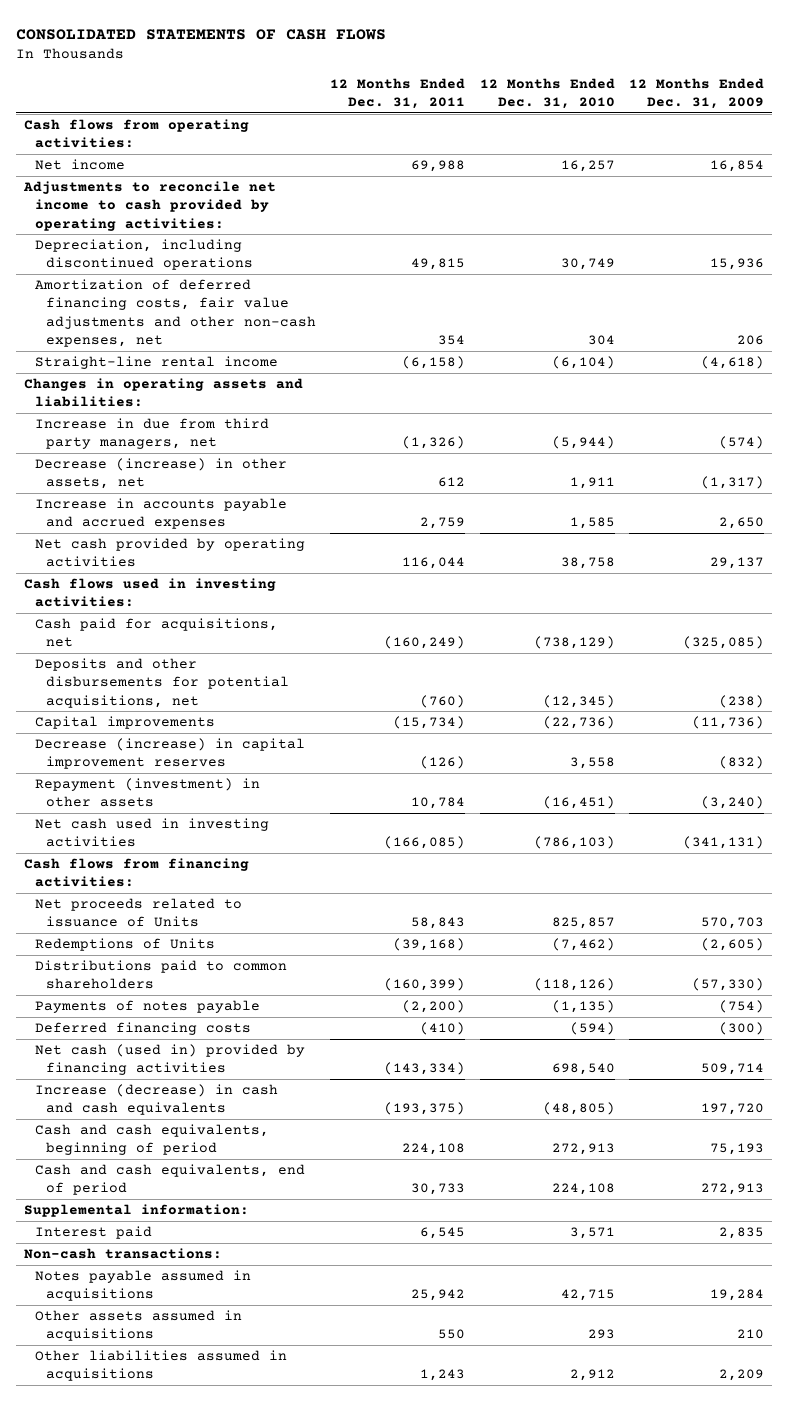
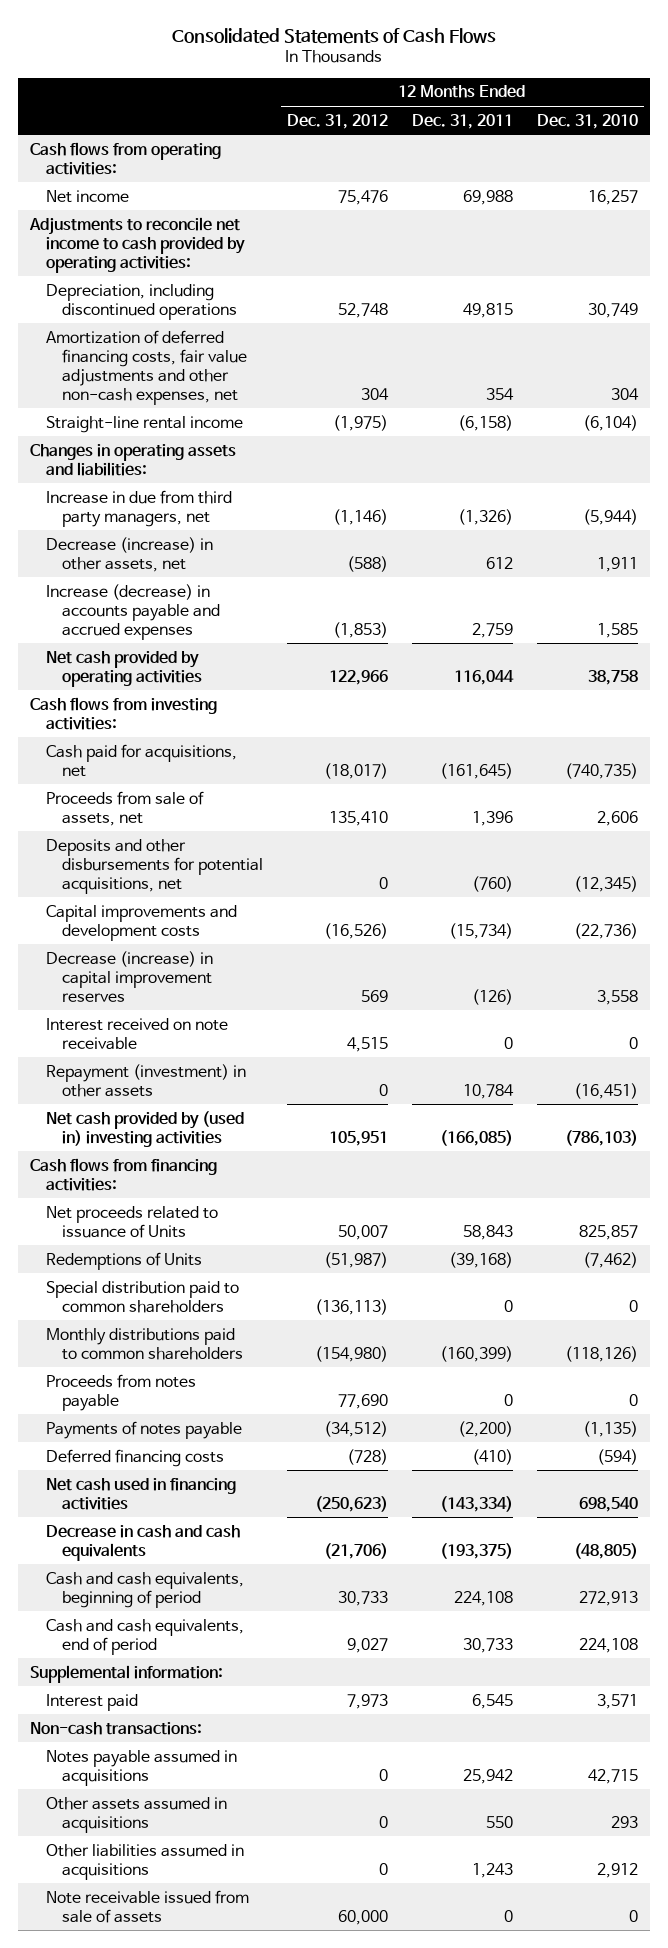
- CONSOLIDATED STATEMENTS OF CASH FLOWS
+ Consolidated Statements of Cash Flows
- | 12 Months Ended Dec. 31, 2011 | 12 Months Ended Dec. 31, 2010 | 12 Months Ended Dec. 31, 2009
+ | 12 Months Ended Dec. 31, 2012 | 12 Months Ended Dec. 31, 2011 | 12 Months Ended Dec. 31, 2010
- Increase in accounts payable and accrued expenses | 2,759 | 1,585 | 2,650
+ Increase (decrease) in accounts payable and accrued expenses | (1,853) | 2,759 | 1,585
- Cash flows used in investing activities:
- Cash paid for acquisitions, net | (160,249) | (738,129) | (325,085)
+ Cash flows from investing activities:
+ Cash paid for acquisitions, net | (18,017) | (161,645) | (740,735)
+ Proceeds from sale of assets, net | 135,410 | 1,396 | 2,606
- Capital improvements | (15,734) | (22,736) | (11,736)
+ Capital improvements and development costs | (16,526) | (15,734) | (22,736)
+ Interest received on note receivable | 4,515 | 0 | 0
- Net cash used in investing activities | (166,085) | (786,103) | (341,131)
+ Net cash provided by (used in) investing activities | 105,951 | (166,085) | (786,103)
- Distributions paid to common shareholders | (160,399) | (118,126) | (57,330)
+ Special distribution paid to common shareholders | (136,113) | 0 | 0
+ Monthly distributions paid to common shareholders | (154,980) | (160,399) | (118,126)
+ Proceeds from notes payable | 77,690 | 0 | 0
- Net cash (used in) provided by financing activities | (143,334) | 698,540 | 509,714
- Increase (decrease) in cash and cash equivalents | (193,375) | (48,805) | 197,720
+ Net cash used in financing activities | (250,623) | (143,334) | 698,540
+ Decrease in cash and cash equivalents | (21,706) | (193,375) | (48,805)
+ Note receivable issued from sale of assets | 60,000 | 0 | 0

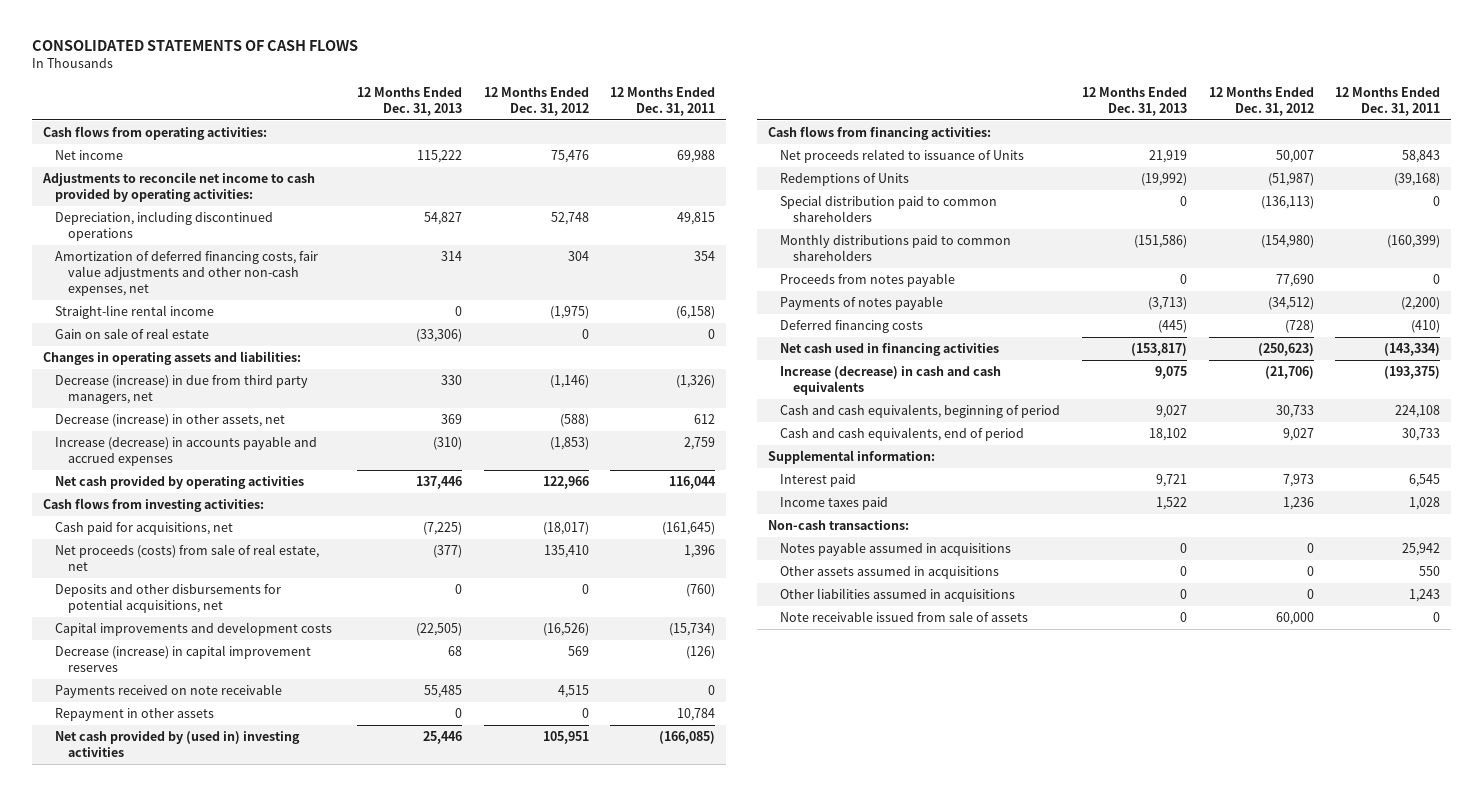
- Consolidated Statements of Cash Flows
+ CONSOLIDATED STATEMENTS OF CASH FLOWS
- | 12 Months Ended Dec. 31, 2012 | 12 Months Ended Dec. 31, 2011 | 12 Months Ended Dec. 31, 2010
+ | 12 Months Ended Dec. 31, 2013 | 12 Months Ended Dec. 31, 2012 | 12 Months Ended Dec. 31, 2011
+ Gain on sale of real estate | (33,306) | 0 | 0
- Increase in due from third party managers, net | (1,146) | (1,326) | (5,944)
+ Decrease (increase) in due from third party managers, net | 330 | (1,146) | (1,326)
- Proceeds from sale of assets, net | 135,410 | 1,396 | 2,606
+ Net proceeds (costs) from sale of real estate, net | (377) | 135,410 | 1,396
- Interest received on note receivable | 4,515 | 0 | 0
- Repayment (investment) in other assets | 0 | 10,784 | (16,451)
+ Payments received on note receivable | 55,485 | 4,515 | 0
+ Repayment in other assets | 0 | 0 | 10,784
- Decrease in cash and cash equivalents | (21,706) | (193,375) | (48,805)
+ Increase (decrease) in cash and cash equivalents | 9,075 | (21,706) | (193,375)
+ Income taxes paid | 1,522 | 1,236 | 1,028

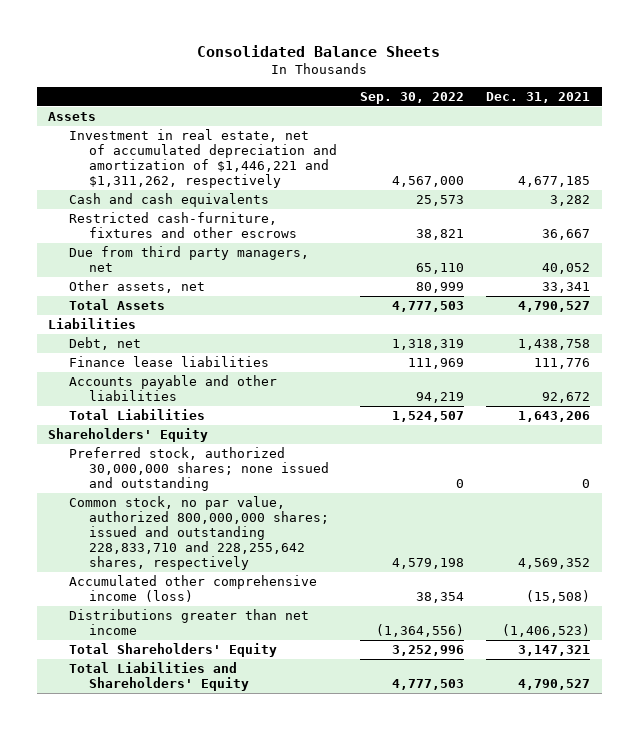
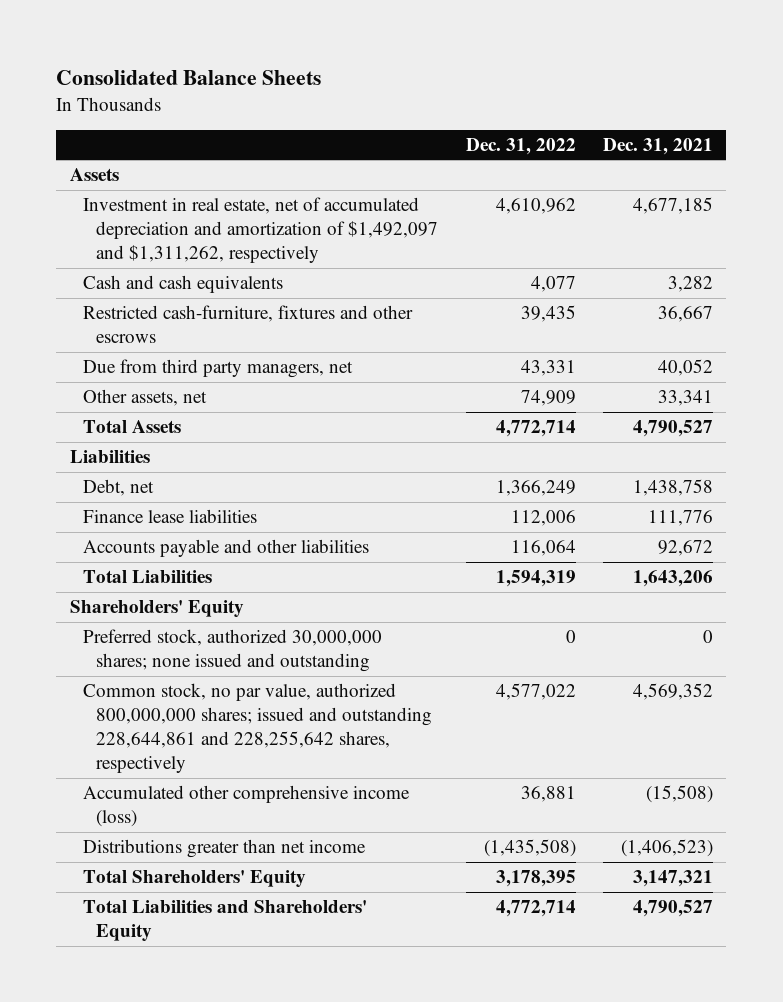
- | Sep. 30, 2022 | Dec. 31, 2021
+ | Dec. 31, 2022 | Dec. 31, 2021
- Investment in real estate, net of accumulated depreciation and amortization of $1,446,221 and $1,311,262, respectively | 4,567,000 | 4,677,185
+ Investment in real estate, net of accumulated depreciation and amortization of $1,492,097 and $1,311,262, respectively | 4,610,962 | 4,677,185
- Common stock, no par value, authorized 800,000,000 shares; issued and outstanding 228,833,710 and 228,255,642 shares, respectively | 4,579,198 | 4,569,352
+ Common stock, no par value, authorized 800,000,000 shares; issued and outstanding 228,644,861 and 228,255,642 shares, respectively | 4,577,022 | 4,569,352

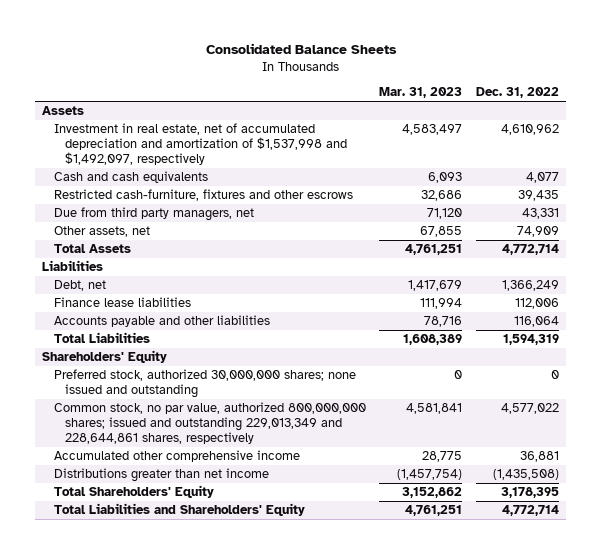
- | Dec. 31, 2022 | Dec. 31, 2021
+ | Mar. 31, 2023 | Dec. 31, 2022
- Investment in real estate, net of accumulated depreciation and amortization of $1,492,097 and $1,311,262, respectively | 4,610,962 | 4,677,185
+ Investment in real estate, net of accumulated depreciation and amortization of $1,537,998 and $1,492,097, respectively | 4,583,497 | 4,610,962
- Common stock, no par value, authorized 800,000,000 shares; issued and outstanding 228,644,861 and 228,255,642 shares, respectively | 4,577,022 | 4,569,352
- Accumulated other comprehensive income (loss) | 36,881 | (15,508)
+ Common stock, no par value, authorized 800,000,000 shares; issued and outstanding 229,013,349 and 228,644,861 shares, respectively | 4,581,841 | 4,577,022
+ Accumulated other comprehensive income | 28,775 | 36,881

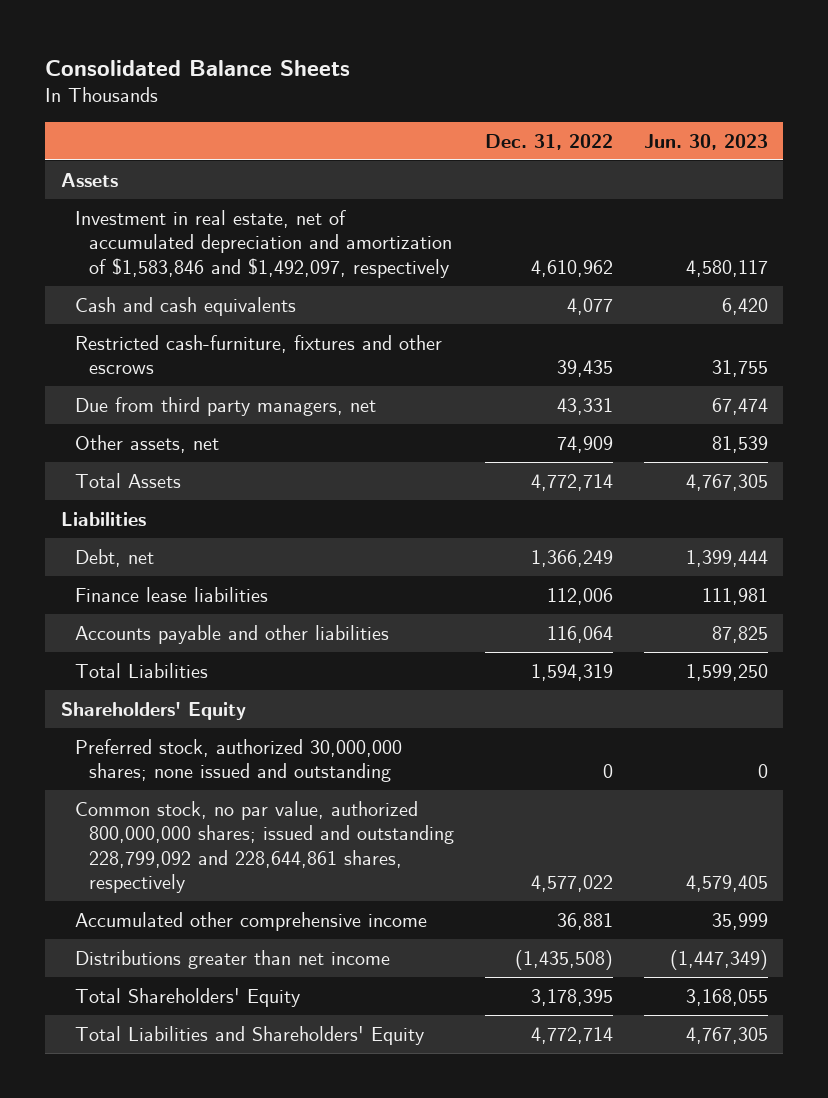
- | Mar. 31, 2023 | Dec. 31, 2022
+ | Dec. 31, 2022 | Jun. 30, 2023
- Investment in real estate, net of accumulated depreciation and amortization of $1,537,998 and $1,492,097, respectively | 4,583,497 | 4,610,962
+ Investment in real estate, net of accumulated depreciation and amortization of $1,583,846 and $1,492,097, respectively | 4,610,962 | 4,580,117
- Common stock, no par value, authorized 800,000,000 shares; issued and outstanding 229,013,349 and 228,644,861 shares, respectively | 4,581,841 | 4,577,022
+ Common stock, no par value, authorized 800,000,000 shares; issued and outstanding 228,799,092 and 228,644,861 shares, respectively | 4,577,022 | 4,579,405

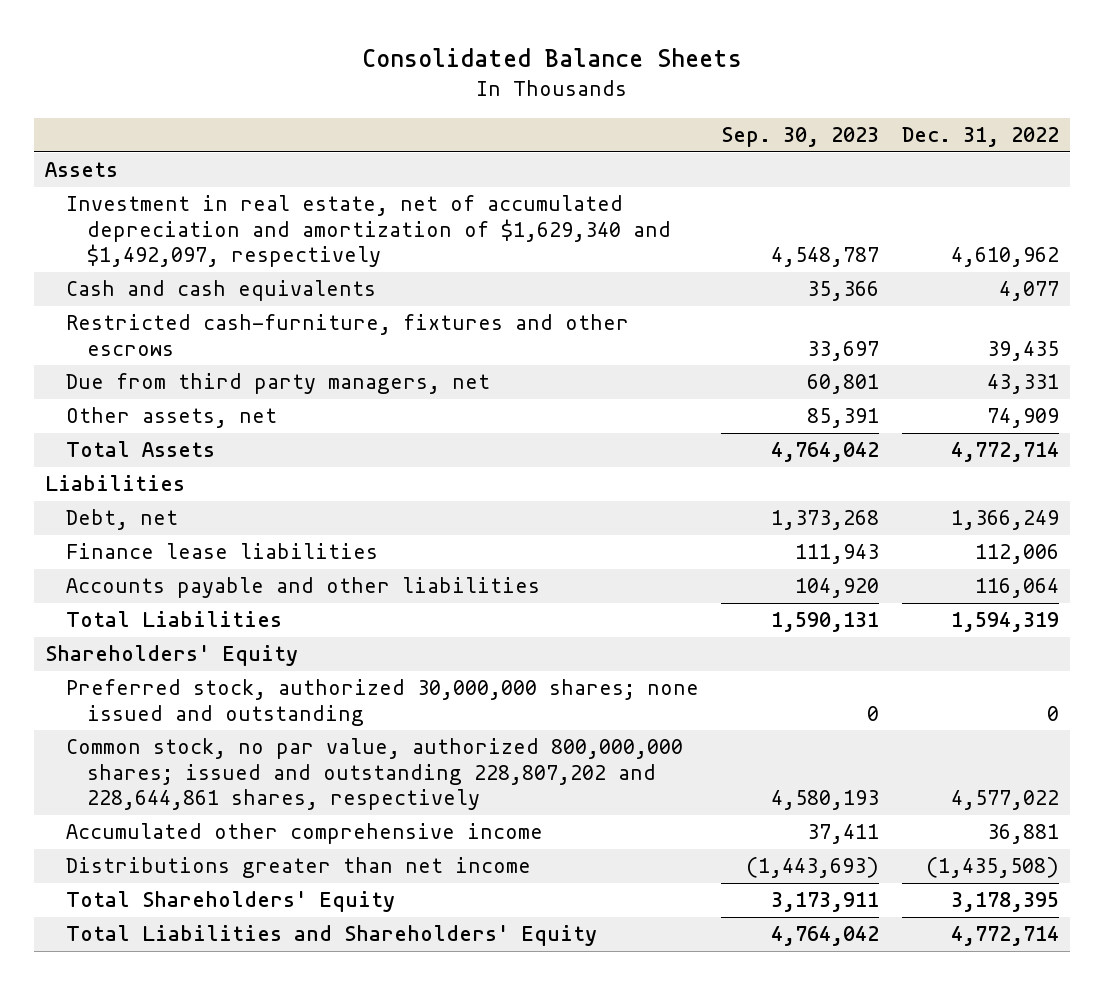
- | Dec. 31, 2022 | Jun. 30, 2023
+ | Sep. 30, 2023 | Dec. 31, 2022
- Investment in real estate, net of accumulated depreciation and amortization of $1,583,846 and $1,492,097, respectively | 4,610,962 | 4,580,117
+ Investment in real estate, net of accumulated depreciation and amortization of $1,629,340 and $1,492,097, respectively | 4,548,787 | 4,610,962
- Common stock, no par value, authorized 800,000,000 shares; issued and outstanding 228,799,092 and 228,644,861 shares, respectively | 4,577,022 | 4,579,405
+ Common stock, no par value, authorized 800,000,000 shares; issued and outstanding 228,807,202 and 228,644,861 shares, respectively | 4,580,193 | 4,577,022

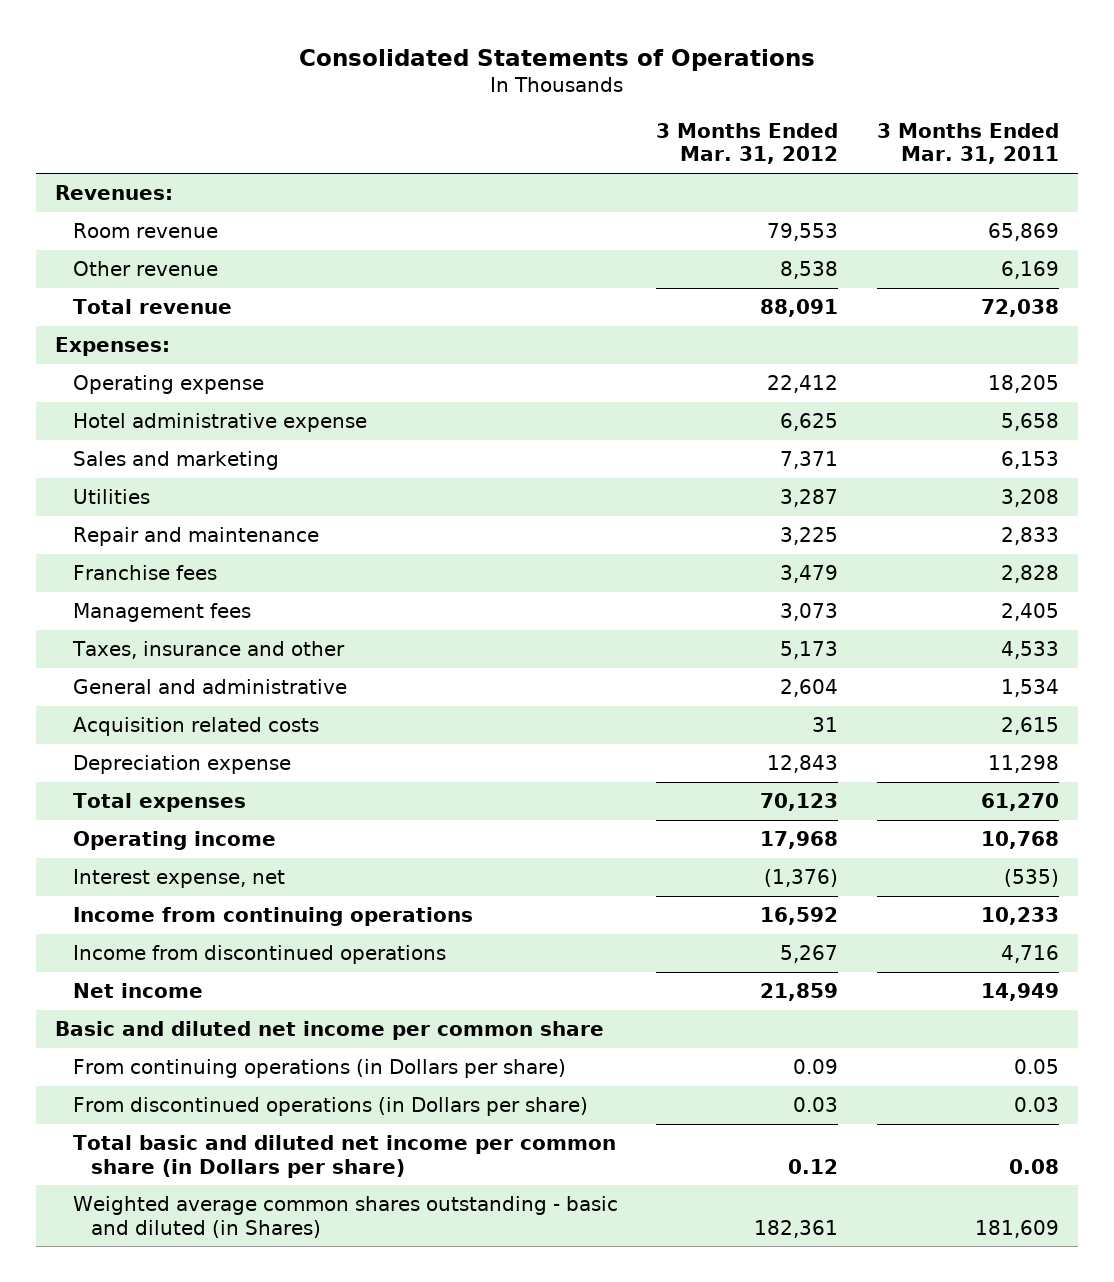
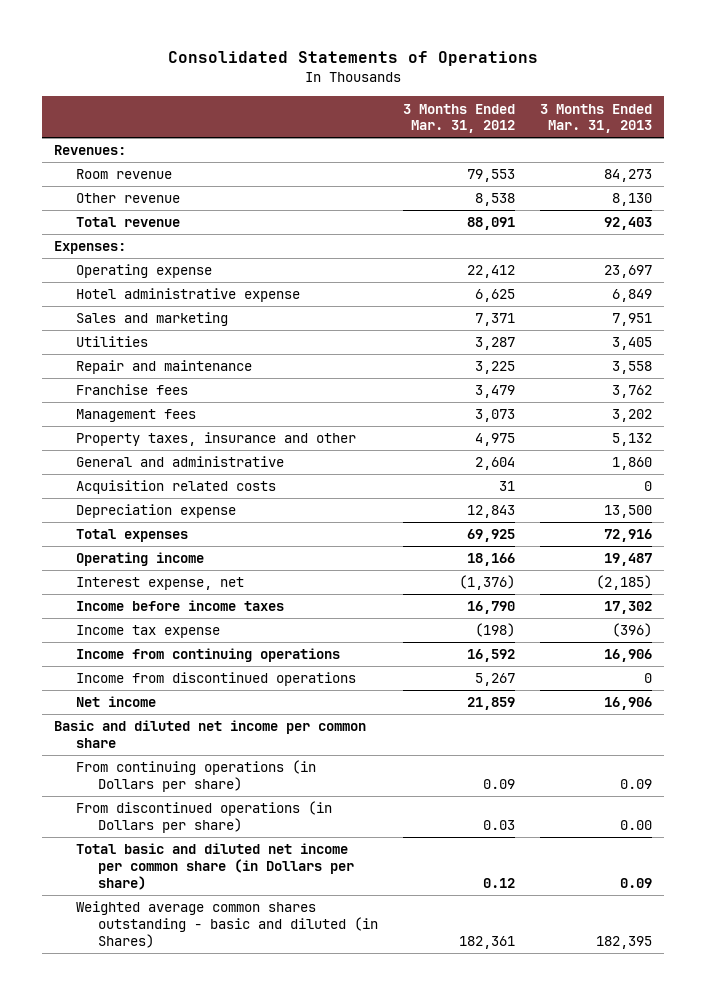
- | 3 Months Ended Mar. 31, 2012 | 3 Months Ended Mar. 31, 2011
+ | 3 Months Ended Mar. 31, 2012 | 3 Months Ended Mar. 31, 2013
- Taxes, insurance and other | 5,173 | 4,533
+ Property taxes, insurance and other | 4,975 | 5,132
- Total expenses | 70,123 | 61,270
- Operating income | 17,968 | 10,768
+ Total expenses | 69,925 | 72,916
+ Operating income | 18,166 | 19,487
+ Income before income taxes | 16,790 | 17,302
+ Income tax expense | (198) | (396)

